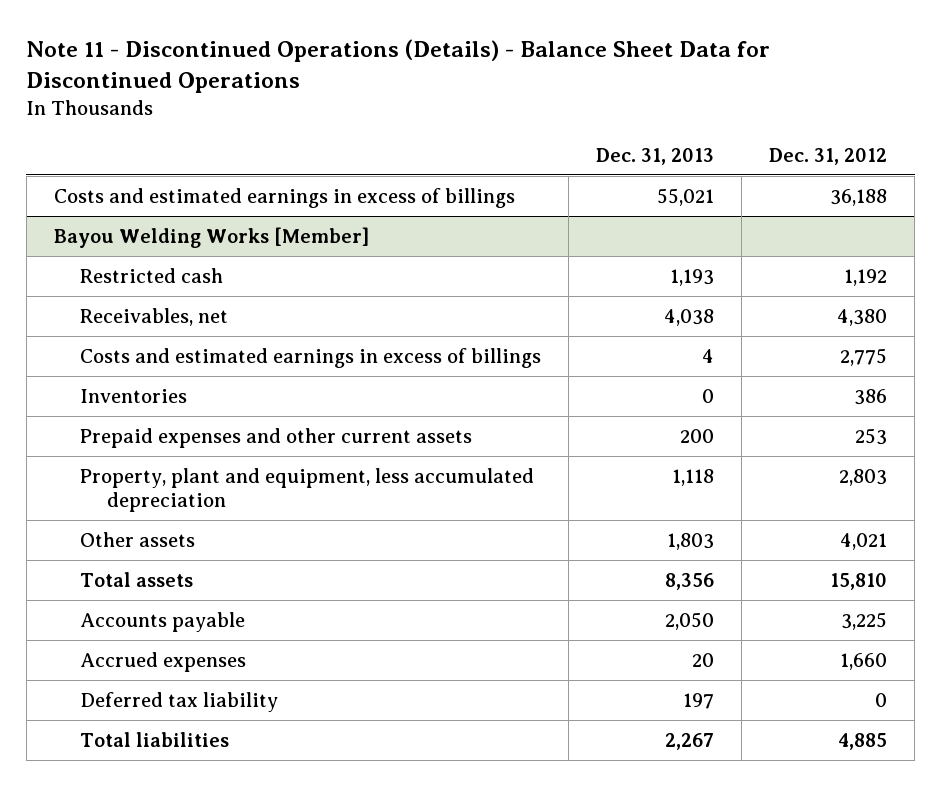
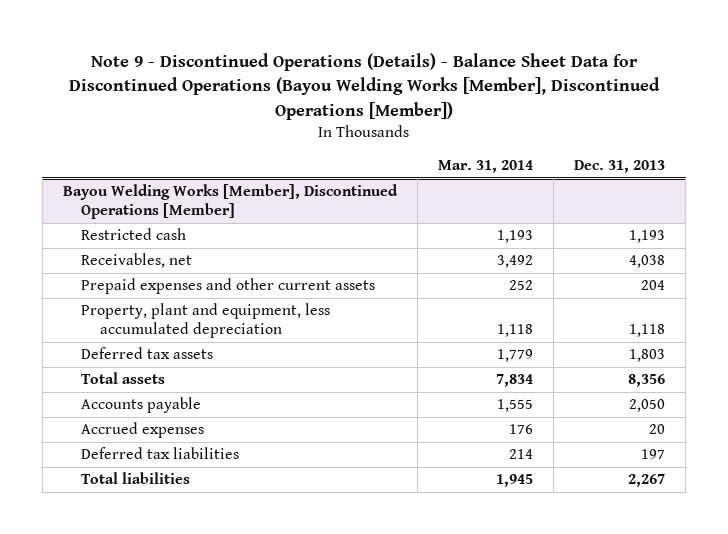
- Note 11 - Discontinued Operations (Details) - Balance Sheet Data for Discontinued Operations
+ Note 9 - Discontinued Operations (Details) - Balance Sheet Data for Discontinued Operations (Bayou Welding Works [Member], Discontinued Operations [Member])
- | Dec. 31, 2013 | Dec. 31, 2012
+ | Mar. 31, 2014 | Dec. 31, 2013
- Costs and estimated earnings in excess of billings | 55,021 | 36,188
- Bayou Welding Works [Member]
+ Bayou Welding Works [Member], Discontinued Operations [Member]
- Costs and estimated earnings in excess of billings | 4 | 2,775
- Inventories | 0 | 386
- Prepaid expenses and other current assets | 200 | 253
+ Prepaid expenses and other current assets | 252 | 204
- Other assets | 1,803 | 4,021
+ Deferred tax assets | 1,779 | 1,803
- Deferred tax liability | 197 | 0
+ Deferred tax liabilities | 214 | 197

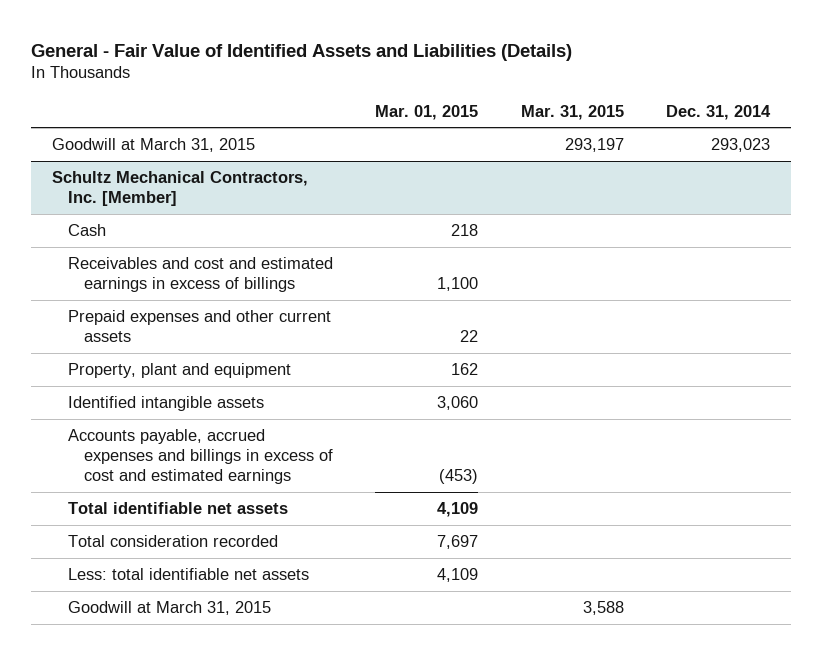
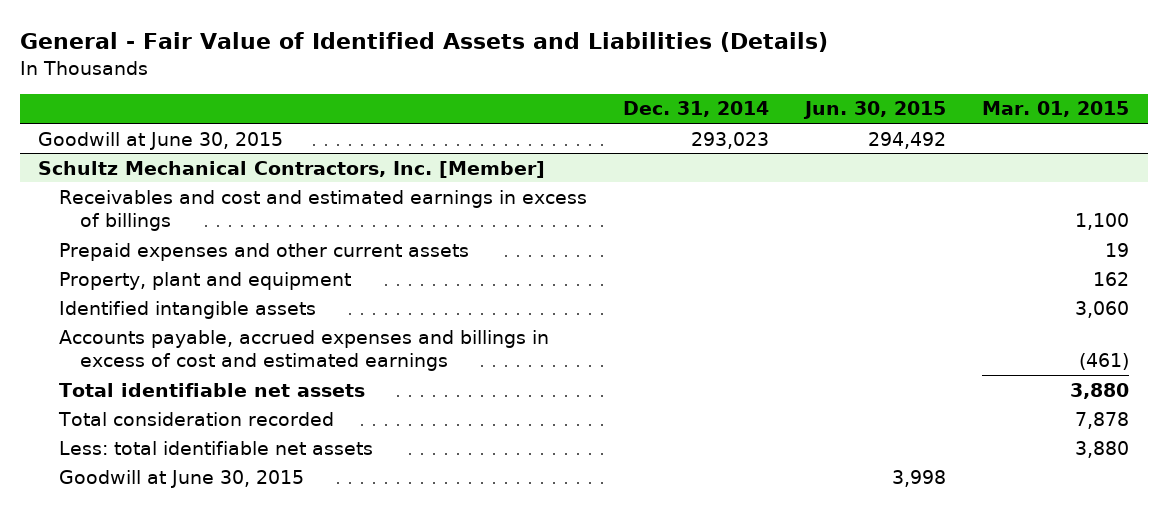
- | Mar. 01, 2015 | Mar. 31, 2015 | Dec. 31, 2014
+ | Dec. 31, 2014 | Jun. 30, 2015 | Mar. 01, 2015
- Goodwill at March 31, 2015 | | 293,197 | 293,023
+ Goodwill at June 30, 2015 | 293,023 | 294,492 |
@ Schultz Mechanical Contractors, Inc. [Member]
- Cash | 218 | |
- Prepaid expenses and other current assets | 22 | |
+ Prepaid expenses and other current assets | | | 19
- Accounts payable, accrued expenses and billings in excess of cost and estimated earnings | (453) | |
- Total identifiable net assets | 4,109 | |
- Total consideration recorded | 7,697 | |
- Less: total identifiable net assets | 4,109 | |
- Goodwill at March 31, 2015 | | 3,588 |
+ Accounts payable, accrued expenses and billings in excess of cost and estimated earnings | | | (461)
+ Total identifiable net assets | | | 3,880
+ Total consideration recorded | | | 7,878
+ Less: total identifiable net assets | | | 3,880
+ Goodwill at June 30, 2015 | | 3,998 |

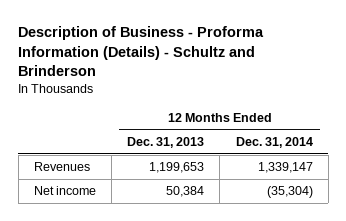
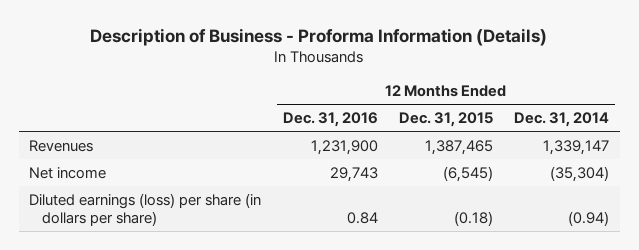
- Description of Business - Proforma Information (Details) - Schultz and Brinderson
+ Description of Business - Proforma Information (Details)
- | 12 Months Ended Dec. 31, 2013 | 12 Months Ended Dec. 31, 2014
+ | 12 Months Ended Dec. 31, 2016 | 12 Months Ended Dec. 31, 2015 | 12 Months Ended Dec. 31, 2014
+ Diluted earnings (loss) per share (in dollars per share) | 0.84 | (0.18) | (0.94)

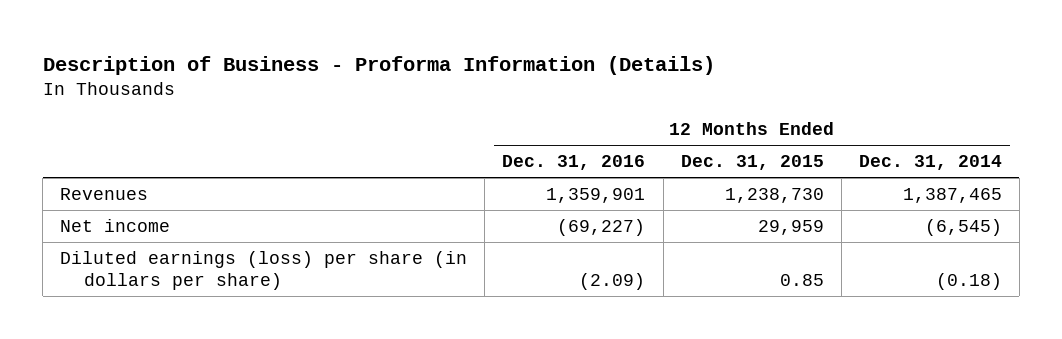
- Revenues | 1,231,900 | 1,387,465 | 1,339,147
- Net income | 29,743 | (6,545) | (35,304)
- Diluted earnings (loss) per share (in dollars per share) | 0.84 | (0.18) | (0.94)
+ Revenues | 1,359,901 | 1,238,730 | 1,387,465
+ Net income | (69,227) | 29,959 | (6,545)
+ Diluted earnings (loss) per share (in dollars per share) | (2.09) | 0.85 | (0.18)

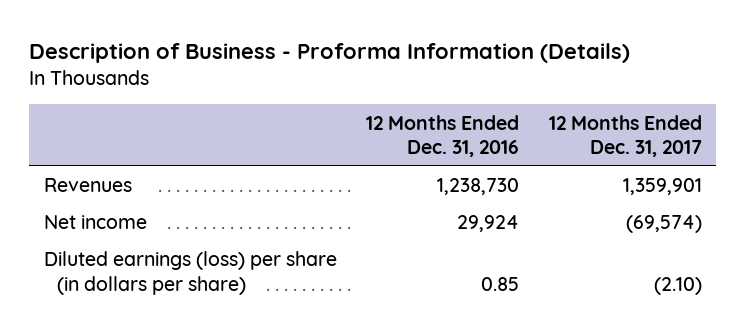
- | 12 Months Ended Dec. 31, 2016 | 12 Months Ended Dec. 31, 2015 | 12 Months Ended Dec. 31, 2014
+ | 12 Months Ended Dec. 31, 2016 | 12 Months Ended Dec. 31, 2017
- Revenues | 1,359,901 | 1,238,730 | 1,387,465
- Net income | (69,227) | 29,959 | (6,545)
- Diluted earnings (loss) per share (in dollars per share) | (2.09) | 0.85 | (0.18)
+ Revenues | 1,238,730 | 1,359,901
+ Net income | 29,924 | (69,574)
+ Diluted earnings (loss) per share (in dollars per share) | 0.85 | (2.10)

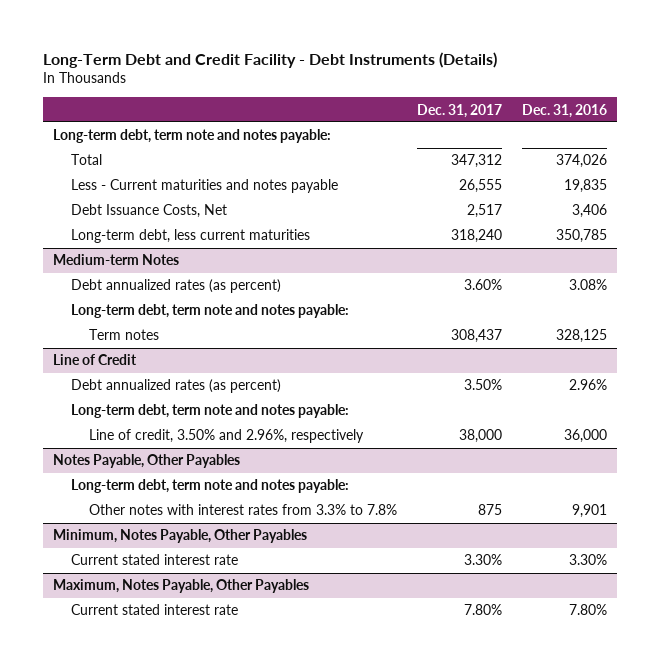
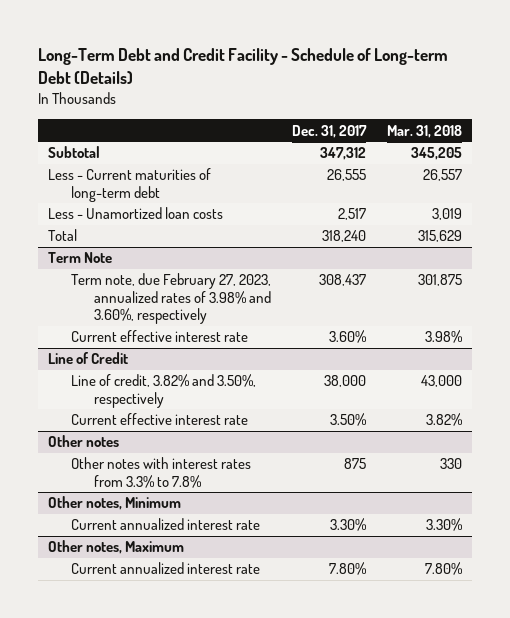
- Long-Term Debt and Credit Facility - Debt Instruments (Details)
+ Long-Term Debt and Credit Facility - Schedule of Long-term Debt (Details)
- | Dec. 31, 2017 | Dec. 31, 2016
+ | Dec. 31, 2017 | Mar. 31, 2018
- Long-term debt, term note and notes payable:
- Total | 347,312 | 374,026
- Less - Current maturities and notes payable | 26,555 | 19,835
- Debt Issuance Costs, Net | 2,517 | 3,406
- Long-term debt, less current maturities | 318,240 | 350,785
- Medium-term Notes
- Debt annualized rates (as percent) | 3.60% | 3.08%
- Long-term debt, term note and notes payable:
- Term notes | 308,437 | 328,125
+ Subtotal | 347,312 | 345,205
+ Less - Current maturities of long-term debt | 26,555 | 26,557
+ Less - Unamortized loan costs | 2,517 | 3,019
+ Total | 318,240 | 315,629
+ Term Note
+ Term note, due February 27, 2023, annualized rates of 3.98% and 3.60%, respectively | 308,437 | 301,875
+ Current effective interest rate | 3.60% | 3.98%
@ Line of Credit
- Debt annualized rates (as percent) | 3.50% | 2.96%
- Long-term debt, term note and notes payable:
- Line of credit, 3.50% and 2.96%, respectively | 38,000 | 36,000
- Notes Payable, Other Payables
- Long-term debt, term note and notes payable:
@ Line of Credit
+ Line of credit, 3.82% and 3.50%, respectively | 38,000 | 43,000
+ Current effective interest rate | 3.50% | 3.82%
+ Other notes
- Minimum, Notes Payable, Other Payables
- Current stated interest rate | 3.30% | 3.30%
- Maximum, Notes Payable, Other Payables
- Current stated interest rate | 7.80% | 7.80%
+ Other notes, Minimum
+ Current annualized interest rate | 3.30% | 3.30%
+ Other notes, Maximum
+ Current annualized interest rate | 7.80% | 7.80%

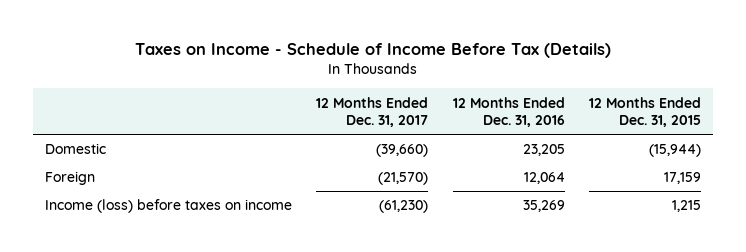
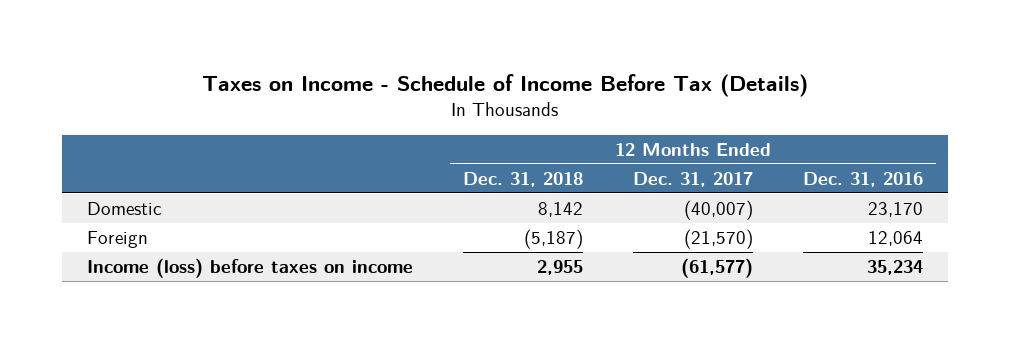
- | 12 Months Ended Dec. 31, 2017 | 12 Months Ended Dec. 31, 2016 | 12 Months Ended Dec. 31, 2015
+ | 12 Months Ended Dec. 31, 2018 | 12 Months Ended Dec. 31, 2017 | 12 Months Ended Dec. 31, 2016
- Domestic | (39,660) | 23,205 | (15,944)
+ Domestic | 8,142 | (40,007) | 23,170
- Income (loss) before taxes on income | (61,230) | 35,269 | 1,215
+ Income (loss) before taxes on income | 2,955 | (61,577) | 35,234

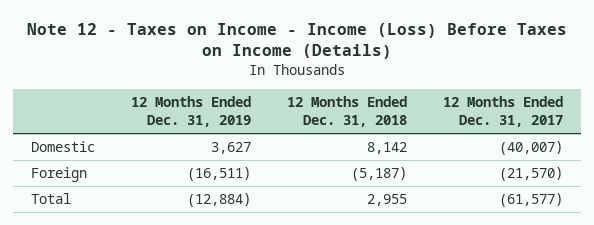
- Taxes on Income - Schedule of Income Before Tax (Details)
+ Note 12 - Taxes on Income - Income (Loss) Before Taxes on Income (Details)
- | 12 Months Ended Dec. 31, 2018 | 12 Months Ended Dec. 31, 2017 | 12 Months Ended Dec. 31, 2016
+ | 12 Months Ended Dec. 31, 2019 | 12 Months Ended Dec. 31, 2018 | 12 Months Ended Dec. 31, 2017
- Income (loss) before taxes on income | 2,955 | (61,577) | 35,234
+ Total | (12,884) | 2,955 | (61,577)

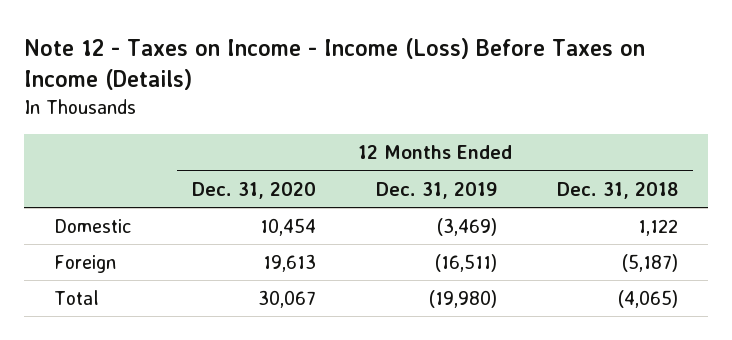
- | 12 Months Ended Dec. 31, 2019 | 12 Months Ended Dec. 31, 2018 | 12 Months Ended Dec. 31, 2017
+ | 12 Months Ended Dec. 31, 2020 | 12 Months Ended Dec. 31, 2019 | 12 Months Ended Dec. 31, 2018
- Domestic | 3,627 | 8,142 | (40,007)
+ Domestic | 10,454 | (3,469) | 1,122
- Total | (12,884) | 2,955 | (61,577)
+ Total | 30,067 | (19,980) | (4,065)

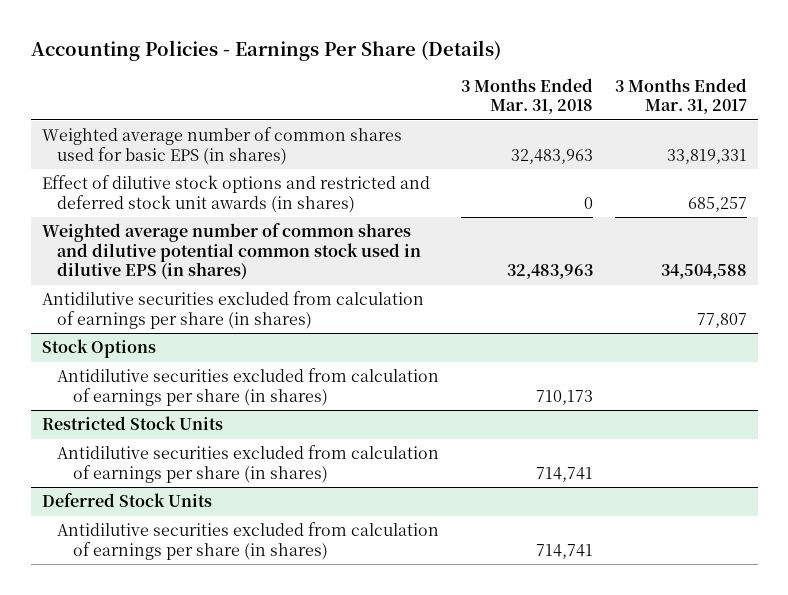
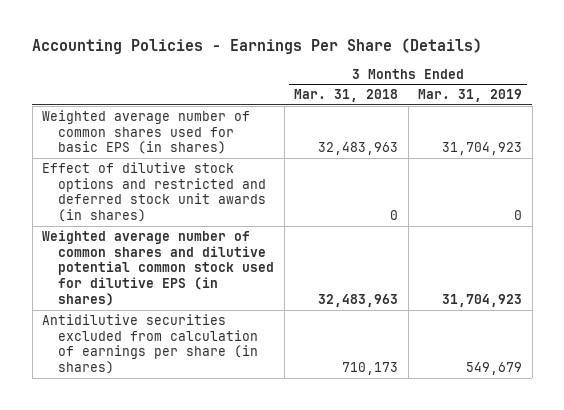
- | 3 Months Ended Mar. 31, 2018 | 3 Months Ended Mar. 31, 2017
+ | 3 Months Ended Mar. 31, 2018 | 3 Months Ended Mar. 31, 2019
- Weighted average number of common shares and dilutive potential common stock used in dilutive EPS (in shares) | 32,483,963 | 34,504,588
- Antidilutive securities excluded from calculation of earnings per share (in shares) | | 77,807
- Stock Options
+ Weighted average number of common shares and dilutive potential common stock used for dilutive EPS (in shares) | 32,483,963 | 31,704,923
- Restricted Stock Units
- Antidilutive securities excluded from calculation of earnings per share (in shares) | 714,741 |
- Deferred Stock Units
- Antidilutive securities excluded from calculation of earnings per share (in shares) | 714,741 |

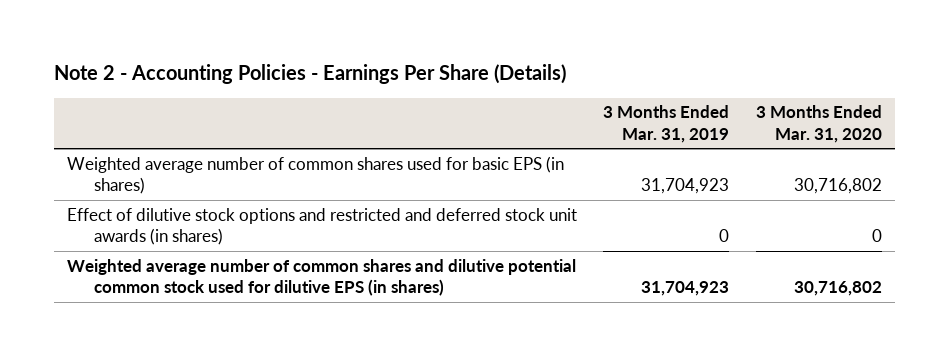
- Accounting Policies - Earnings Per Share (Details)
+ Note 2 - Accounting Policies - Earnings Per Share (Details)
- | 3 Months Ended Mar. 31, 2018 | 3 Months Ended Mar. 31, 2019
+ | 3 Months Ended Mar. 31, 2019 | 3 Months Ended Mar. 31, 2020
- Antidilutive securities excluded from calculation of earnings per share (in shares) | 710,173 | 549,679

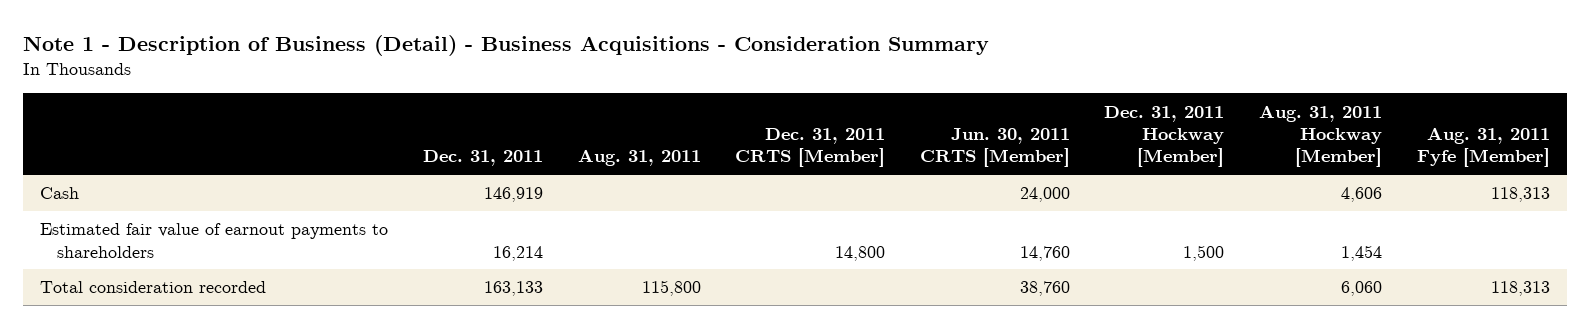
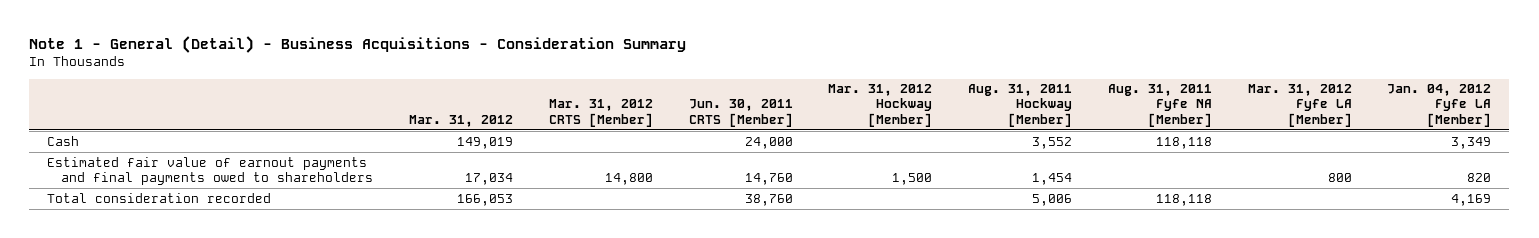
- Note 1 - Description of Business (Detail) - Business Acquisitions - Consideration Summary
+ Note 1 - General (Detail) - Business Acquisitions - Consideration Summary
- | Dec. 31, 2011 | Aug. 31, 2011 | Dec. 31, 2011 CRTS [Member] | Jun. 30, 2011 CRTS [Member] | Dec. 31, 2011 Hockway [Member] | Aug. 31, 2011 Hockway [Member] | Aug. 31, 2011 Fyfe [Member]
+ | Mar. 31, 2012 | Mar. 31, 2012 CRTS [Member] | Jun. 30, 2011 CRTS [Member] | Mar. 31, 2012 Hockway [Member] | Aug. 31, 2011 Hockway [Member] | Aug. 31, 2011 Fyfe NA [Member] | Mar. 31, 2012 Fyfe LA [Member] | Jan. 04, 2012 Fyfe LA [Member]
- Cash | 146,919 | | | 24,000 | | 4,606 | 118,313
- Estimated fair value of earnout payments to shareholders | 16,214 | | 14,800 | 14,760 | 1,500 | 1,454 |
- Total consideration recorded | 163,133 | 115,800 | | 38,760 | | 6,060 | 118,313
+ Cash | 149,019 | | 24,000 | | 3,552 | 118,118 | | 3,349
+ Estimated fair value of earnout payments and final payments owed to shareholders | 17,034 | 14,800 | 14,760 | 1,500 | 1,454 | | 800 | 820
+ Total consideration recorded | 166,053 | | 38,760 | | 5,006 | 118,118 | | 4,169

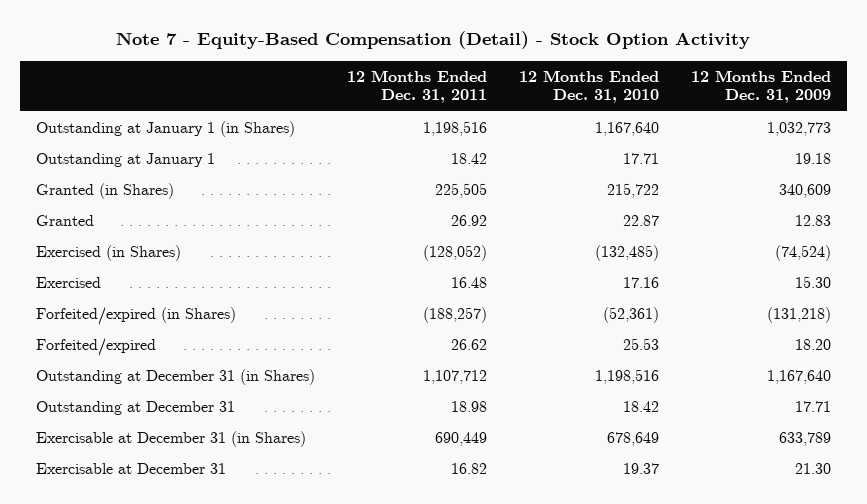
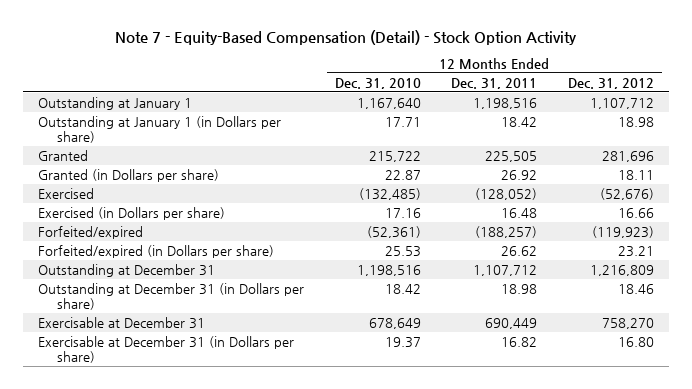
- | 12 Months Ended Dec. 31, 2011 | 12 Months Ended Dec. 31, 2010 | 12 Months Ended Dec. 31, 2009
+ | 12 Months Ended Dec. 31, 2010 | 12 Months Ended Dec. 31, 2011 | 12 Months Ended Dec. 31, 2012
- Outstanding at January 1 (in Shares) | 1,198,516 | 1,167,640 | 1,032,773
- Outstanding at January 1 | 18.42 | 17.71 | 19.18
- Granted (in Shares) | 225,505 | 215,722 | 340,609
- Granted | 26.92 | 22.87 | 12.83
- Exercised (in Shares) | (128,052) | (132,485) | (74,524)
- Exercised | 16.48 | 17.16 | 15.30
- Forfeited/expired (in Shares) | (188,257) | (52,361) | (131,218)
- Forfeited/expired | 26.62 | 25.53 | 18.20
- Outstanding at December 31 (in Shares) | 1,107,712 | 1,198,516 | 1,167,640
- Outstanding at December 31 | 18.98 | 18.42 | 17.71
- Exercisable at December 31 (in Shares) | 690,449 | 678,649 | 633,789
- Exercisable at December 31 | 16.82 | 19.37 | 21.30
+ Outstanding at January 1 | 1,167,640 | 1,198,516 | 1,107,712
+ Outstanding at January 1 (in Dollars per share) | 17.71 | 18.42 | 18.98
+ Granted | 215,722 | 225,505 | 281,696
+ Granted (in Dollars per share) | 22.87 | 26.92 | 18.11
+ Exercised | (132,485) | (128,052) | (52,676)
+ Exercised (in Dollars per share) | 17.16 | 16.48 | 16.66
+ Forfeited/expired | (52,361) | (188,257) | (119,923)
+ Forfeited/expired (in Dollars per share) | 25.53 | 26.62 | 23.21
+ Outstanding at December 31 | 1,198,516 | 1,107,712 | 1,216,809
+ Outstanding at December 31 (in Dollars per share) | 18.42 | 18.98 | 18.46
+ Exercisable at December 31 | 678,649 | 690,449 | 758,270
+ Exercisable at December 31 (in Dollars per share) | 19.37 | 16.82 | 16.80

